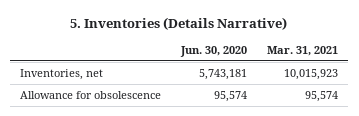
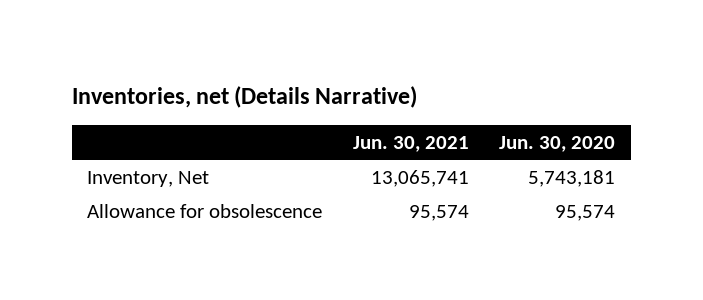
- 5. Inventories (Details Narrative)
+ Inventories, net (Details Narrative)
- | Jun. 30, 2020 | Mar. 31, 2021
+ | Jun. 30, 2021 | Jun. 30, 2020
- Inventories, net | 5,743,181 | 10,015,923
+ Inventory, Net | 13,065,741 | 5,743,181

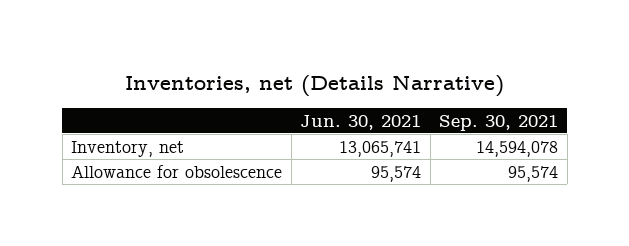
- | Jun. 30, 2021 | Jun. 30, 2020
+ | Jun. 30, 2021 | Sep. 30, 2021
- Inventory, Net | 13,065,741 | 5,743,181
+ Inventory, net | 13,065,741 | 14,594,078

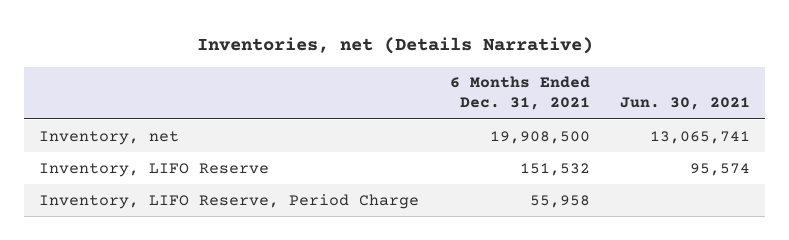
- | Jun. 30, 2021 | Sep. 30, 2021
+ | 6 Months Ended Dec. 31, 2021 | Jun. 30, 2021
- Allowance for obsolescence | 95,574 | 95,574
+ Inventory, LIFO Reserve | 151,532 | 95,574
+ Inventory, LIFO Reserve, Period Charge | 55,958 |

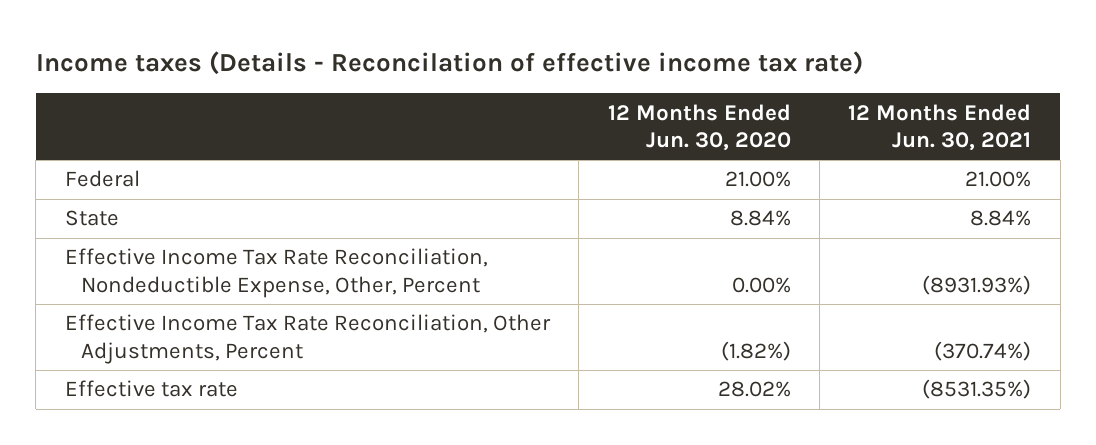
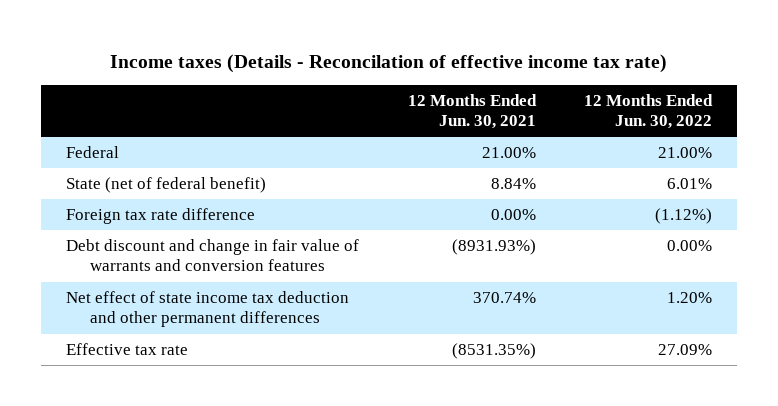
- | 12 Months Ended Jun. 30, 2020 | 12 Months Ended Jun. 30, 2021
+ | 12 Months Ended Jun. 30, 2021 | 12 Months Ended Jun. 30, 2022
- State | 8.84% | 8.84%
- Effective Income Tax Rate Reconciliation, Nondeductible Expense, Other, Percent | 0.00% | (8931.93%)
- Effective Income Tax Rate Reconciliation, Other Adjustments, Percent | (1.82%) | (370.74%)
+ State (net of federal benefit) | 8.84% | 6.01%
+ Foreign tax rate difference | 0.00% | (1.12%)
+ Debt discount and change in fair value of warrants and conversion features | (8931.93%) | 0.00%
+ Net effect of state income tax deduction and other permanent differences | 370.74% | 1.20%

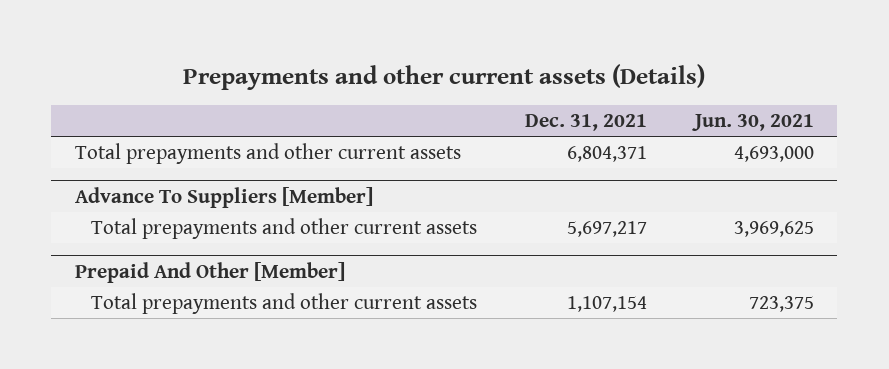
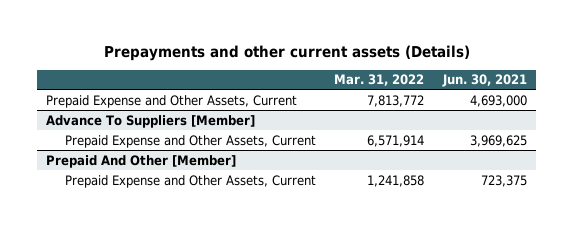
- | Dec. 31, 2021 | Jun. 30, 2021
+ | Mar. 31, 2022 | Jun. 30, 2021
- Total prepayments and other current assets | 6,804,371 | 4,693,000
+ Prepaid Expense and Other Assets, Current | 7,813,772 | 4,693,000
@ Advance To Suppliers [Member]
- Total prepayments and other current assets | 5,697,217 | 3,969,625
+ Prepaid Expense and Other Assets, Current | 6,571,914 | 3,969,625
@ Prepaid And Other [Member]
- Total prepayments and other current assets | 1,107,154 | 723,375
+ Prepaid Expense and Other Assets, Current | 1,241,858 | 723,375

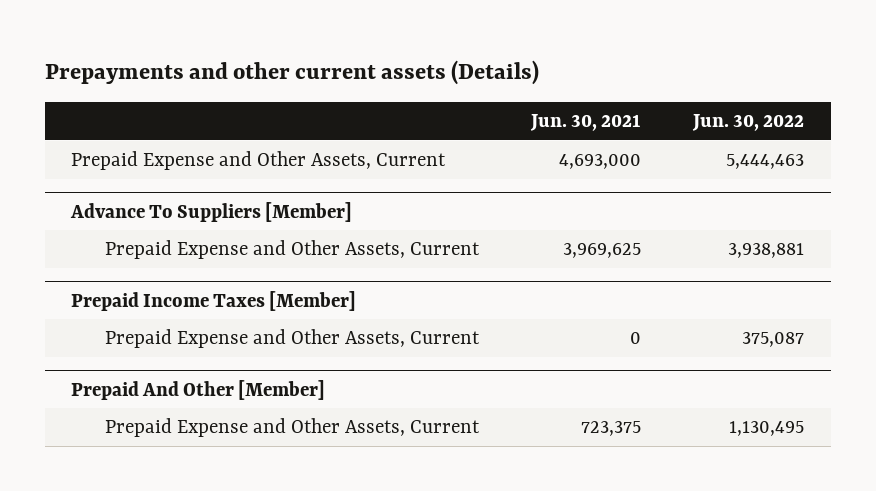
- | Mar. 31, 2022 | Jun. 30, 2021
+ | Jun. 30, 2021 | Jun. 30, 2022
+ Prepaid Income Taxes [Member]
+ Prepaid Expense and Other Assets, Current | 0 | 375,087

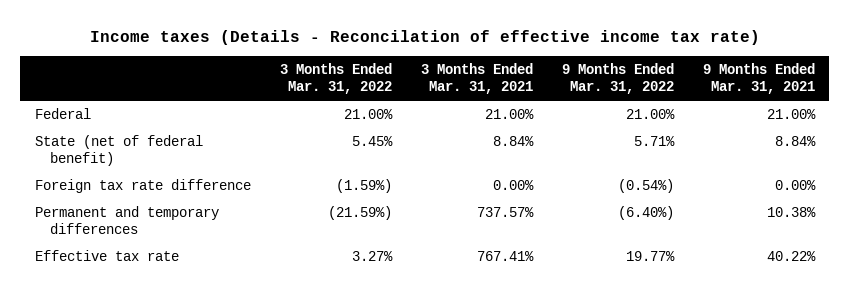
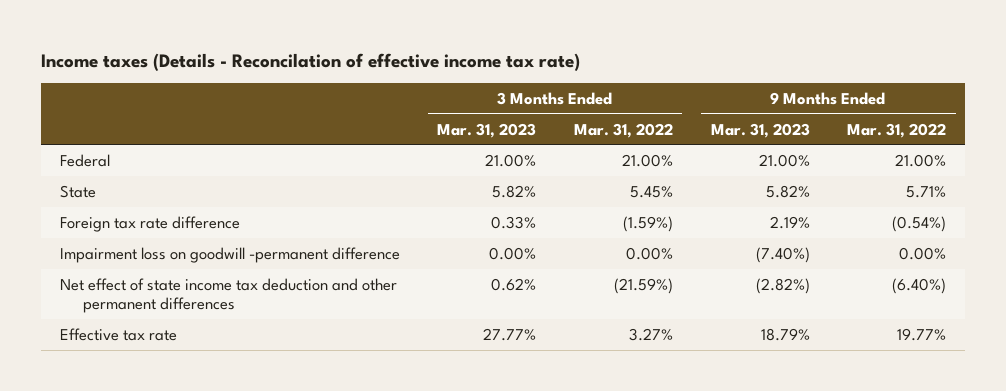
- | 3 Months Ended Mar. 31, 2022 | 3 Months Ended Mar. 31, 2021 | 9 Months Ended Mar. 31, 2022 | 9 Months Ended Mar. 31, 2021
+ | 3 Months Ended Mar. 31, 2023 | 3 Months Ended Mar. 31, 2022 | 9 Months Ended Mar. 31, 2023 | 9 Months Ended Mar. 31, 2022
- State (net of federal benefit) | 5.45% | 8.84% | 5.71% | 8.84%
+ State | 5.82% | 5.45% | 5.82% | 5.71%
- Permanent and temporary differences | (21.59%) | 737.57% | (6.40%) | 10.38%
+ Impairment loss on goodwill -permanent difference | 0.00% | 0.00% | (7.40%) | 0.00%
+ Net effect of state income tax deduction and other permanent differences | 0.62% | (21.59%) | (2.82%) | (6.40%)

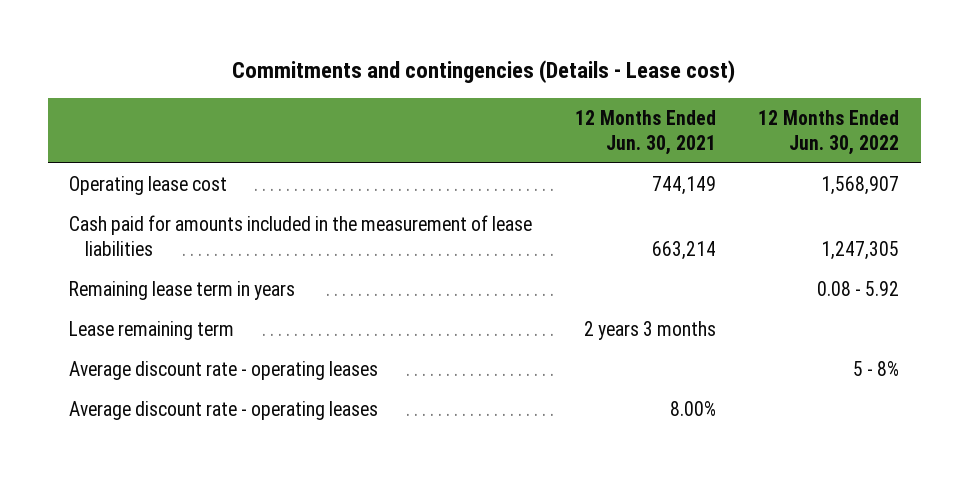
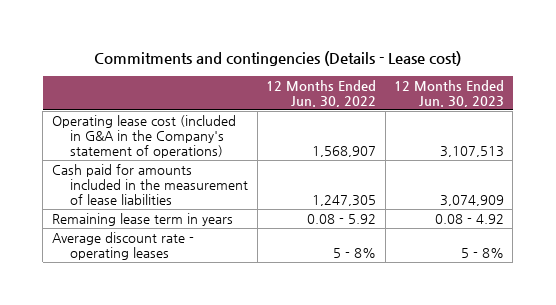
- | 12 Months Ended Jun. 30, 2021 | 12 Months Ended Jun. 30, 2022
+ | 12 Months Ended Jun. 30, 2022 | 12 Months Ended Jun. 30, 2023
- Operating lease cost | 744,149 | 1,568,907
+ Operating lease cost (included in G&A in the Company's statement of operations) | 1,568,907 | 3,107,513
- Lease remaining term | 2 years 3 months |
- Average discount rate - operating leases | 8.00% |

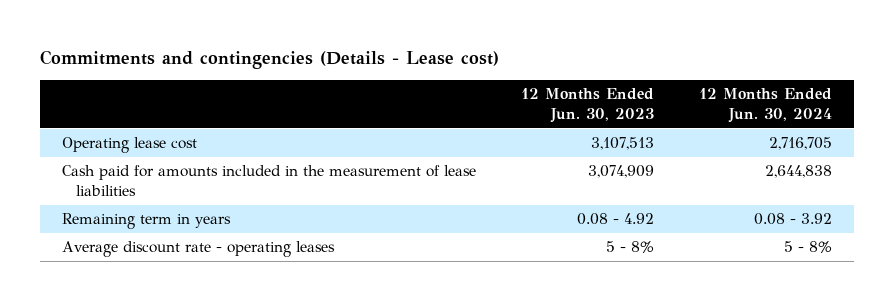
- | 12 Months Ended Jun. 30, 2022 | 12 Months Ended Jun. 30, 2023
+ | 12 Months Ended Jun. 30, 2023 | 12 Months Ended Jun. 30, 2024
- Operating lease cost (included in G&A in the Company's statement of operations) | 1,568,907 | 3,107,513
+ Operating lease cost | 3,107,513 | 2,716,705
- Remaining lease term in years | 0.08 - 5.92 | 0.08 - 4.92
+ Remaining term in years | 0.08 - 4.92 | 0.08 - 3.92

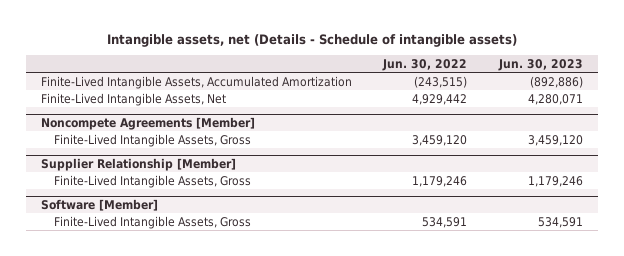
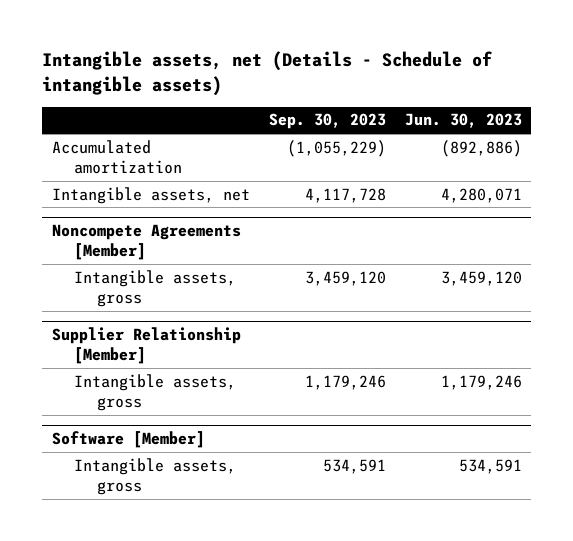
- | Jun. 30, 2022 | Jun. 30, 2023
+ | Sep. 30, 2023 | Jun. 30, 2023
- Finite-Lived Intangible Assets, Accumulated Amortization | (243,515) | (892,886)
- Finite-Lived Intangible Assets, Net | 4,929,442 | 4,280,071
+ Accumulated amortization | (1,055,229) | (892,886)
+ Intangible assets, net | 4,117,728 | 4,280,071
@ Noncompete Agreements [Member]
- Finite-Lived Intangible Assets, Gross | 3,459,120 | 3,459,120
+ Intangible assets, gross | 3,459,120 | 3,459,120
@ Supplier Relationship [Member]
- Finite-Lived Intangible Assets, Gross | 1,179,246 | 1,179,246
+ Intangible assets, gross | 1,179,246 | 1,179,246
@ Software [Member]
- Finite-Lived Intangible Assets, Gross | 534,591 | 534,591
+ Intangible assets, gross | 534,591 | 534,591

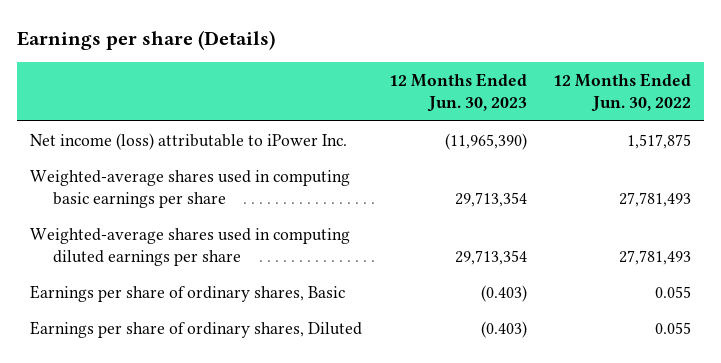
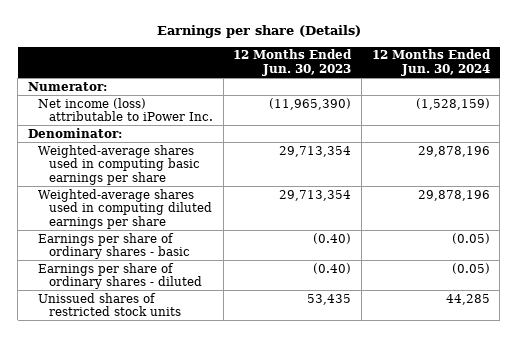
- | 12 Months Ended Jun. 30, 2023 | 12 Months Ended Jun. 30, 2022
+ | 12 Months Ended Jun. 30, 2023 | 12 Months Ended Jun. 30, 2024
+ Numerator:
+ Denominator:
- Earnings per share of ordinary shares, Basic | (0.403) | 0.055
- Earnings per share of ordinary shares, Diluted | (0.403) | 0.055
+ Earnings per share of ordinary shares - basic | (0.40) | (0.05)
+ Earnings per share of ordinary shares - diluted | (0.40) | (0.05)
+ Unissued shares of restricted stock units | 53,435 | 44,285

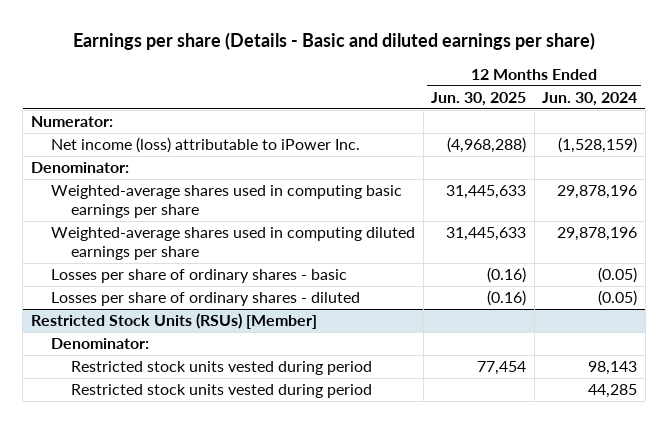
- Earnings per share (Details)
+ Earnings per share (Details - Basic and diluted earnings per share)
- | 12 Months Ended Jun. 30, 2023 | 12 Months Ended Jun. 30, 2024
+ | 12 Months Ended Jun. 30, 2025 | 12 Months Ended Jun. 30, 2024
- Earnings per share of ordinary shares - basic | (0.40) | (0.05)
- Earnings per share of ordinary shares - diluted | (0.40) | (0.05)
- Unissued shares of restricted stock units | 53,435 | 44,285
+ Losses per share of ordinary shares - basic | (0.16) | (0.05)
+ Losses per share of ordinary shares - diluted | (0.16) | (0.05)
+ Restricted Stock Units (RSUs) [Member]
+ Denominator:
+ Restricted stock units vested during period | 77,454 | 98,143
+ Restricted stock units vested during period | | 44,285

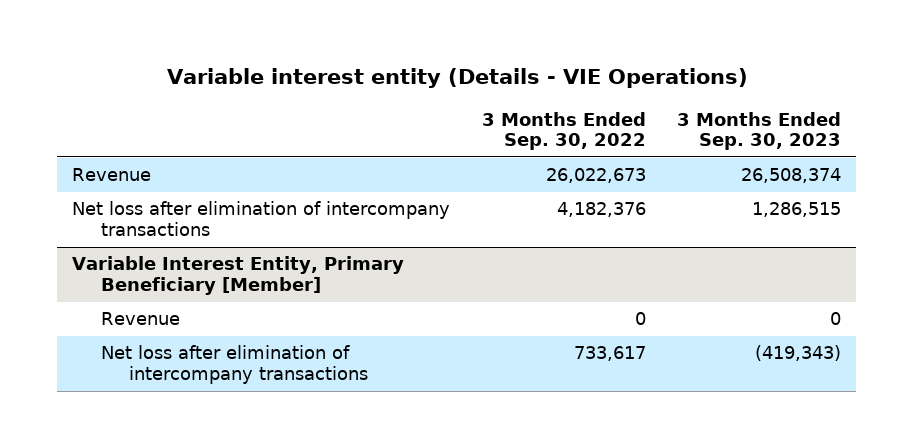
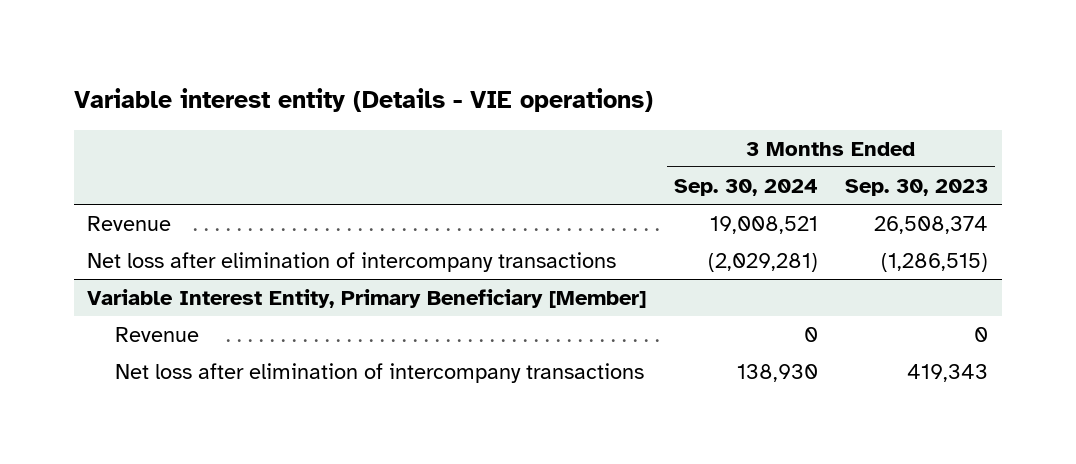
- Variable interest entity (Details - VIE Operations)
+ Variable interest entity (Details - VIE operations)
- | 3 Months Ended Sep. 30, 2022 | 3 Months Ended Sep. 30, 2023
+ | 3 Months Ended Sep. 30, 2024 | 3 Months Ended Sep. 30, 2023
- Net loss after elimination of intercompany transactions | 4,182,376 | 1,286,515
+ Net loss after elimination of intercompany transactions | (2,029,281) | (1,286,515)
@ Variable Interest Entity, Primary Beneficiary [Member]
- Net loss after elimination of intercompany transactions | 733,617 | (419,343)
+ Net loss after elimination of intercompany transactions | 138,930 | 419,343

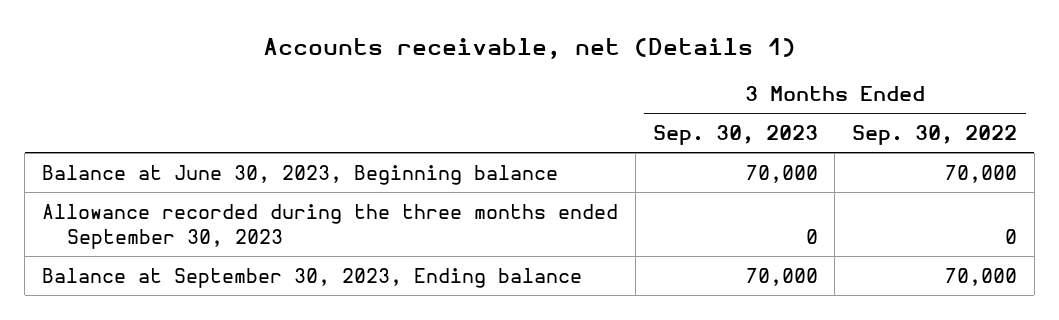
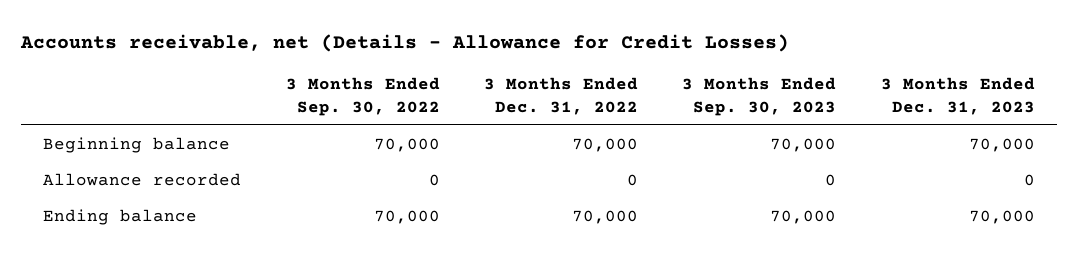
- Accounts receivable, net (Details 1)
+ Accounts receivable, net (Details - Allowance for Credit Losses)
- | 3 Months Ended Sep. 30, 2023 | 3 Months Ended Sep. 30, 2022
+ | 3 Months Ended Sep. 30, 2022 | 3 Months Ended Dec. 31, 2022 | 3 Months Ended Sep. 30, 2023 | 3 Months Ended Dec. 31, 2023
- Balance at June 30, 2023, Beginning balance | 70,000 | 70,000
- Allowance recorded during the three months ended September 30, 2023 | 0 | 0
- Balance at September 30, 2023, Ending balance | 70,000 | 70,000
+ Beginning balance | 70,000 | 70,000 | 70,000 | 70,000
+ Allowance recorded | 0 | 0 | 0 | 0
+ Ending balance | 70,000 | 70,000 | 70,000 | 70,000

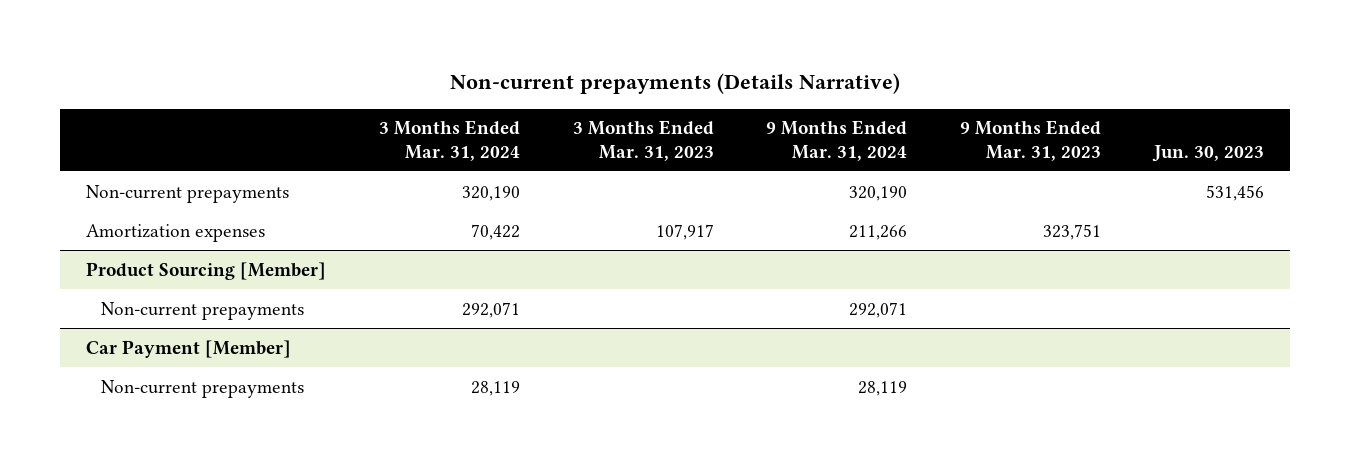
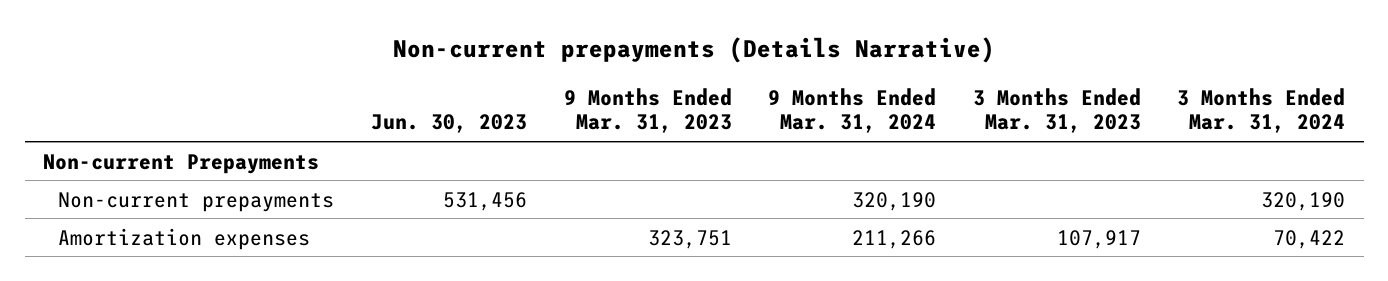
- | 3 Months Ended Mar. 31, 2024 | 3 Months Ended Mar. 31, 2023 | 9 Months Ended Mar. 31, 2024 | 9 Months Ended Mar. 31, 2023 | Jun. 30, 2023
+ | Jun. 30, 2023 | 9 Months Ended Mar. 31, 2023 | 9 Months Ended Mar. 31, 2024 | 3 Months Ended Mar. 31, 2023 | 3 Months Ended Mar. 31, 2024
+ Non-current Prepayments
- Product Sourcing [Member]
- Non-current prepayments | 292,071 | | 292,071 | |
- Car Payment [Member]
- Non-current prepayments | 28,119 | | 28,119 | |

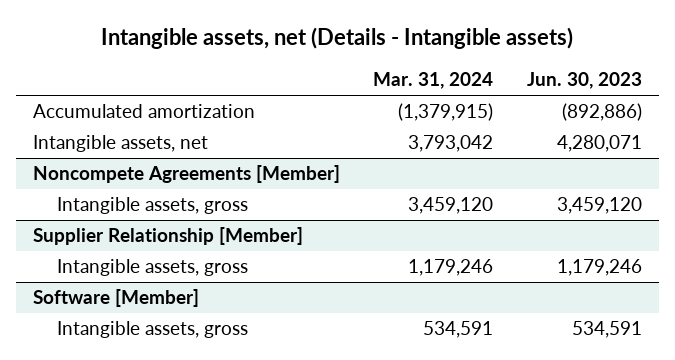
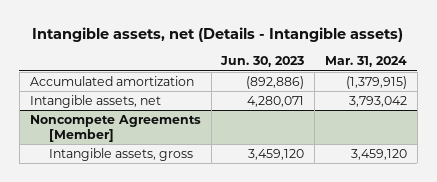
- | Mar. 31, 2024 | Jun. 30, 2023
+ | Jun. 30, 2023 | Mar. 31, 2024
- Supplier Relationship [Member]
- Intangible assets, gross | 1,179,246 | 1,179,246
- Software [Member]
- Intangible assets, gross | 534,591 | 534,591

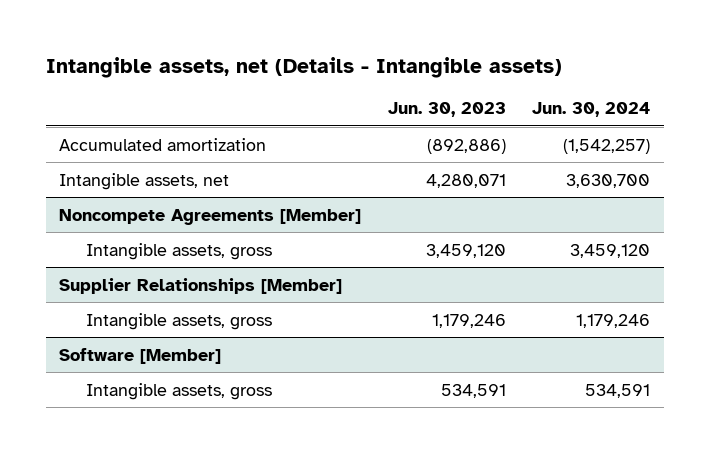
- | Jun. 30, 2023 | Mar. 31, 2024
+ | Jun. 30, 2023 | Jun. 30, 2024
+ Supplier Relationships [Member]
+ Intangible assets, gross | 1,179,246 | 1,179,246
+ Software [Member]
+ Intangible assets, gross | 534,591 | 534,591

